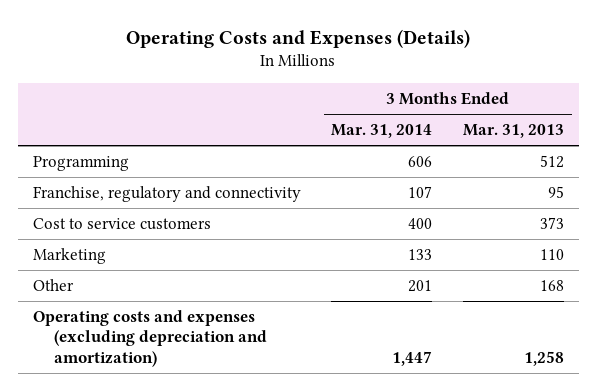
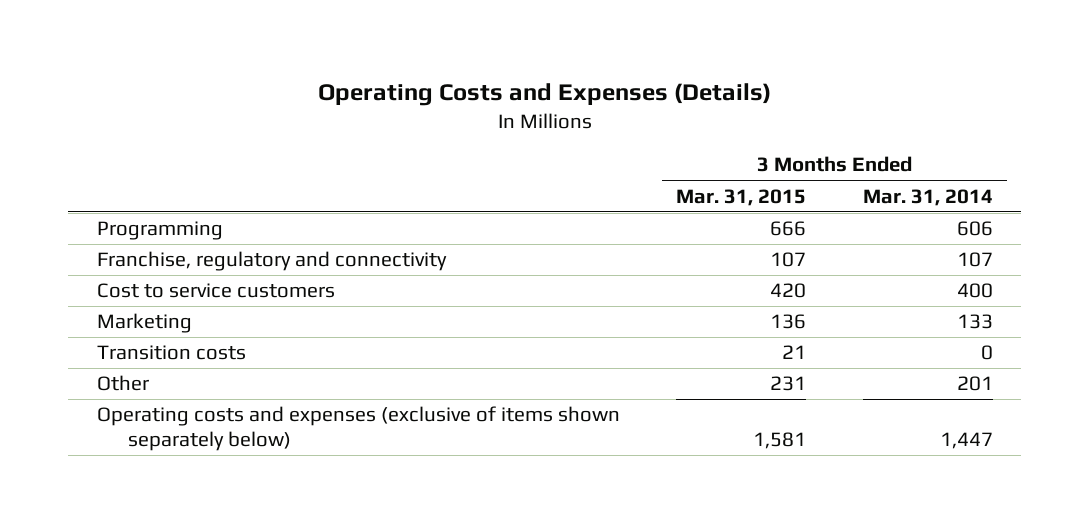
- | 3 Months Ended Mar. 31, 2014 | 3 Months Ended Mar. 31, 2013
+ | 3 Months Ended Mar. 31, 2015 | 3 Months Ended Mar. 31, 2014
+ Transition costs | 21 | 0
- Operating costs and expenses (excluding depreciation and amortization) | 1,447 | 1,258
+ Operating costs and expenses (exclusive of items shown separately below) | 1,581 | 1,447

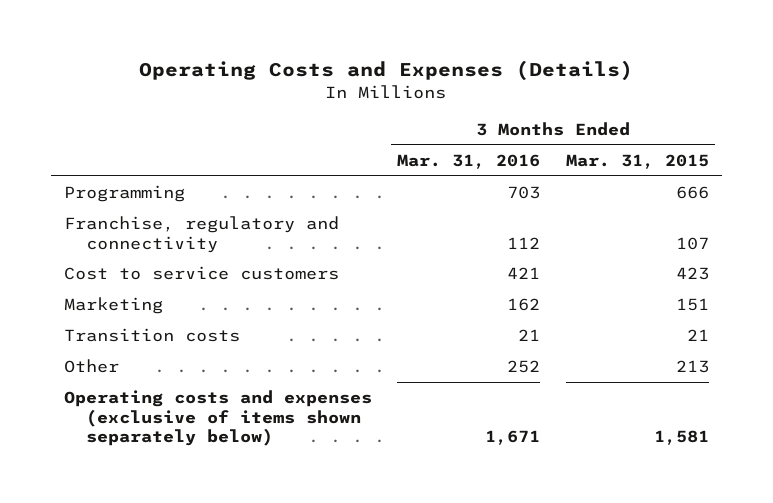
- | 3 Months Ended Mar. 31, 2015 | 3 Months Ended Mar. 31, 2014
+ | 3 Months Ended Mar. 31, 2016 | 3 Months Ended Mar. 31, 2015
- Cost to service customers | 420 | 400
- Marketing | 136 | 133
+ Cost to service customers | 421 | 423
+ Marketing | 162 | 151
- Other | 231 | 201
+ Other | 252 | 213

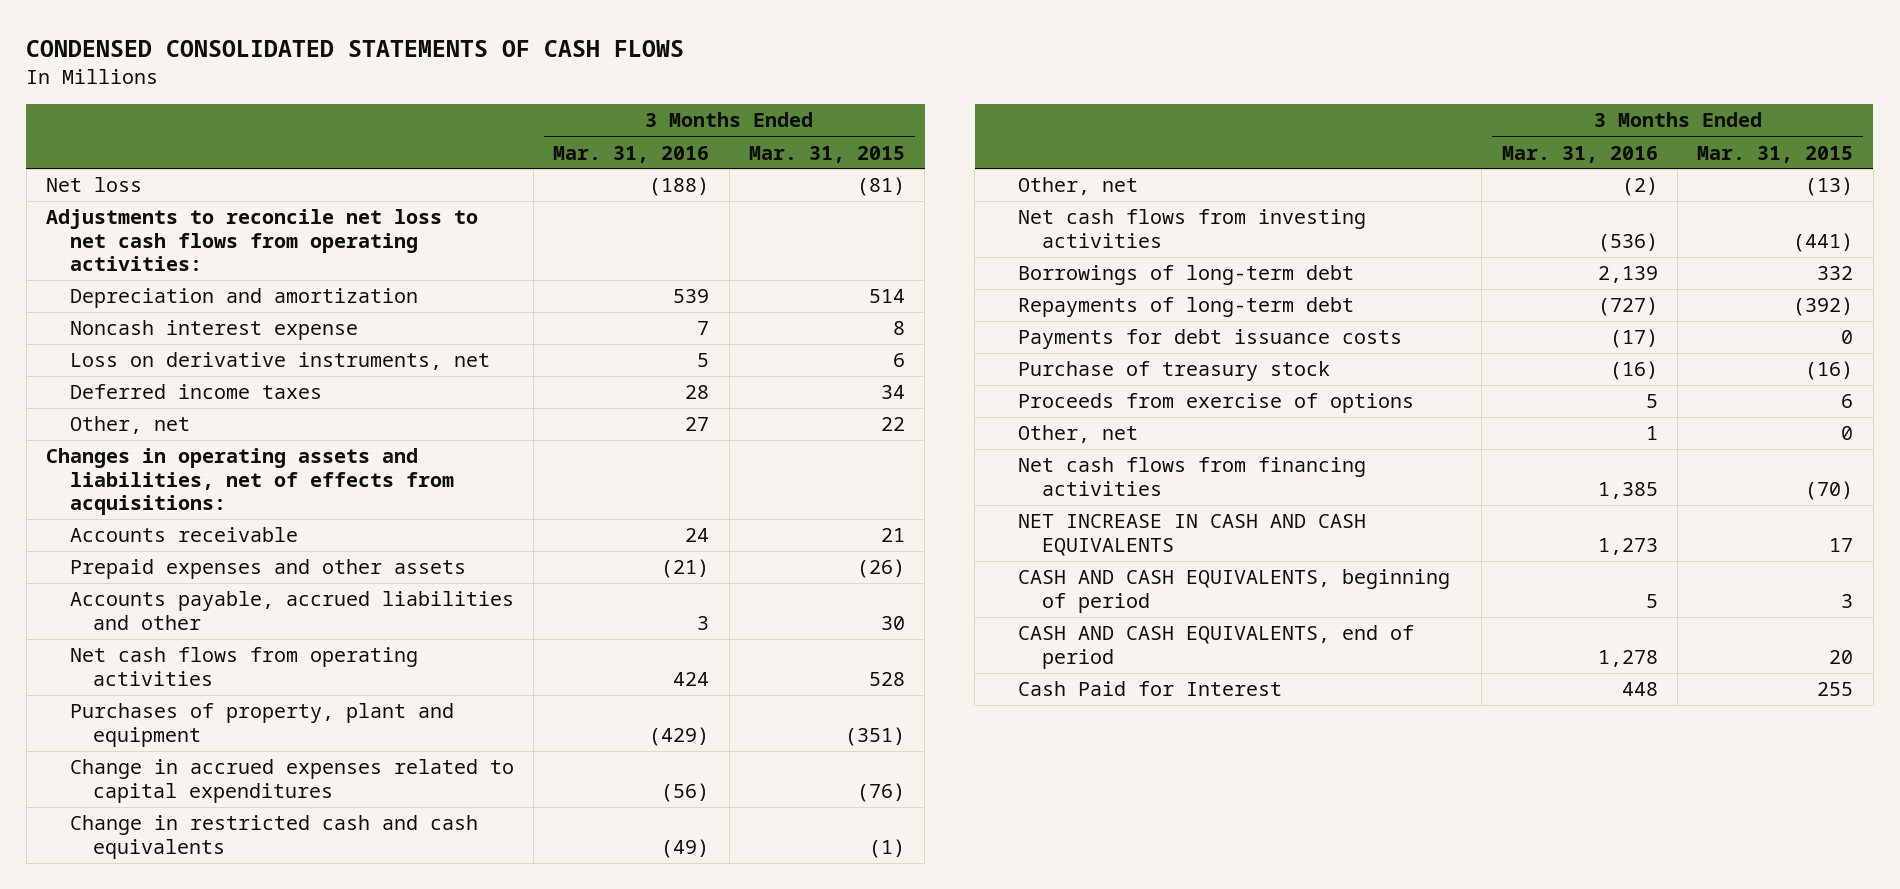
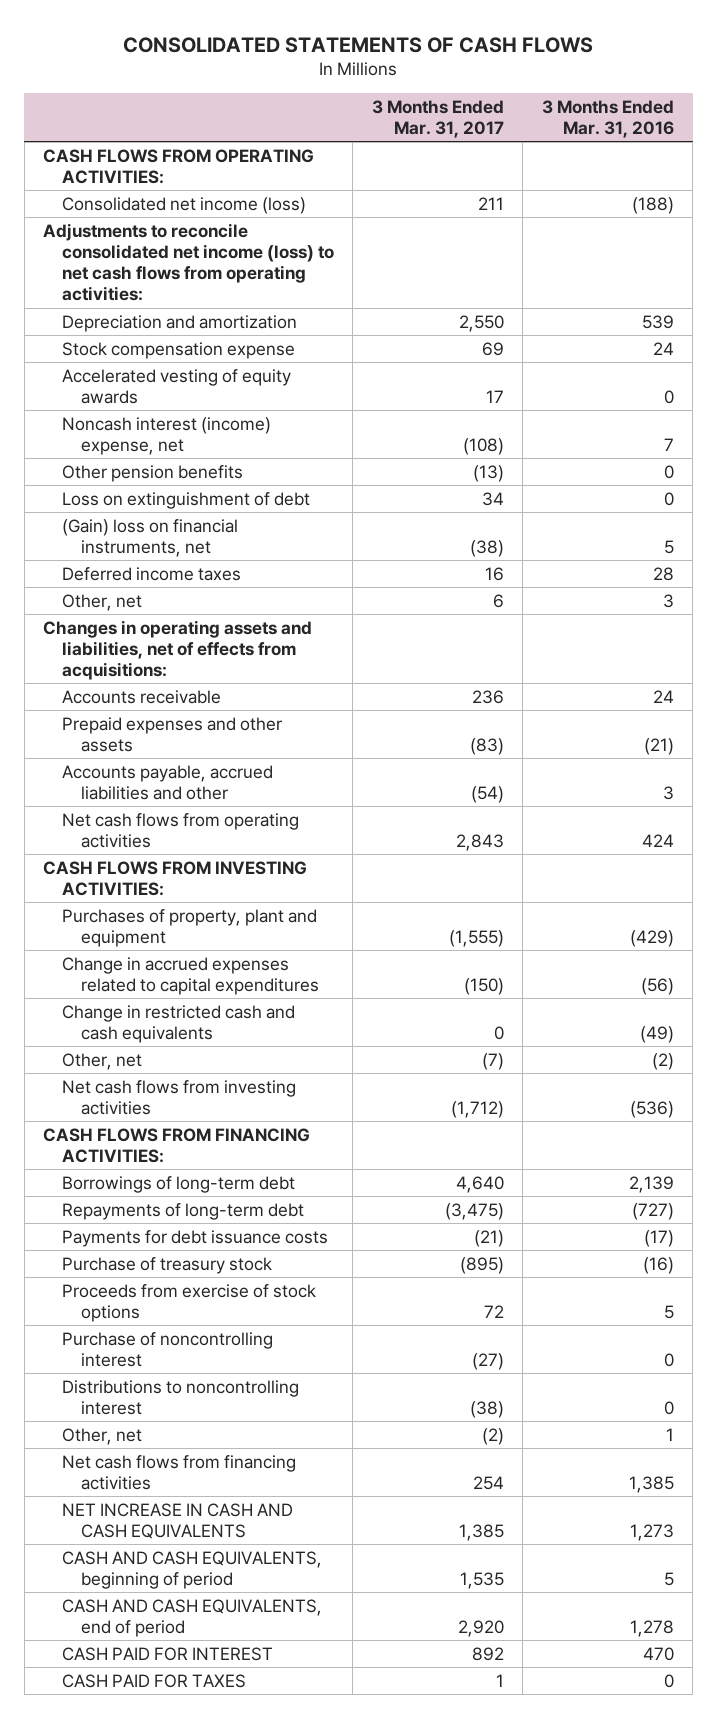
- CONDENSED CONSOLIDATED STATEMENTS OF CASH FLOWS
+ CONSOLIDATED STATEMENTS OF CASH FLOWS
- | 3 Months Ended Mar. 31, 2016 | 3 Months Ended Mar. 31, 2015
+ | 3 Months Ended Mar. 31, 2017 | 3 Months Ended Mar. 31, 2016
- Net loss | (188) | (81)
- Adjustments to reconcile net loss to net cash flows from operating activities:
+ CASH FLOWS FROM OPERATING ACTIVITIES:
+ Consolidated net income (loss) | 211 | (188)
+ Adjustments to reconcile consolidated net income (loss) to net cash flows from operating activities:
- Noncash interest expense | 7 | 8
- Loss on derivative instruments, net | 5 | 6
+ Stock compensation expense | 69 | 24
+ Accelerated vesting of equity awards | 17 | 0
+ Noncash interest (income) expense, net | (108) | 7
+ Other pension benefits | (13) | 0
+ Loss on extinguishment of debt | 34 | 0
+ (Gain) loss on financial instruments, net | (38) | 5
- Other, net | 27 | 22
+ Other, net | 6 | 3
+ CASH FLOWS FROM INVESTING ACTIVITIES:
+ CASH FLOWS FROM FINANCING ACTIVITIES:
- Proceeds from exercise of options | 5 | 6
+ Proceeds from exercise of stock options | 72 | 5
+ Purchase of noncontrolling interest | (27) | 0
+ Distributions to noncontrolling interest | (38) | 0
- Cash Paid for Interest | 448 | 255
+ CASH PAID FOR INTEREST | 892 | 470
+ CASH PAID FOR TAXES | 1 | 0

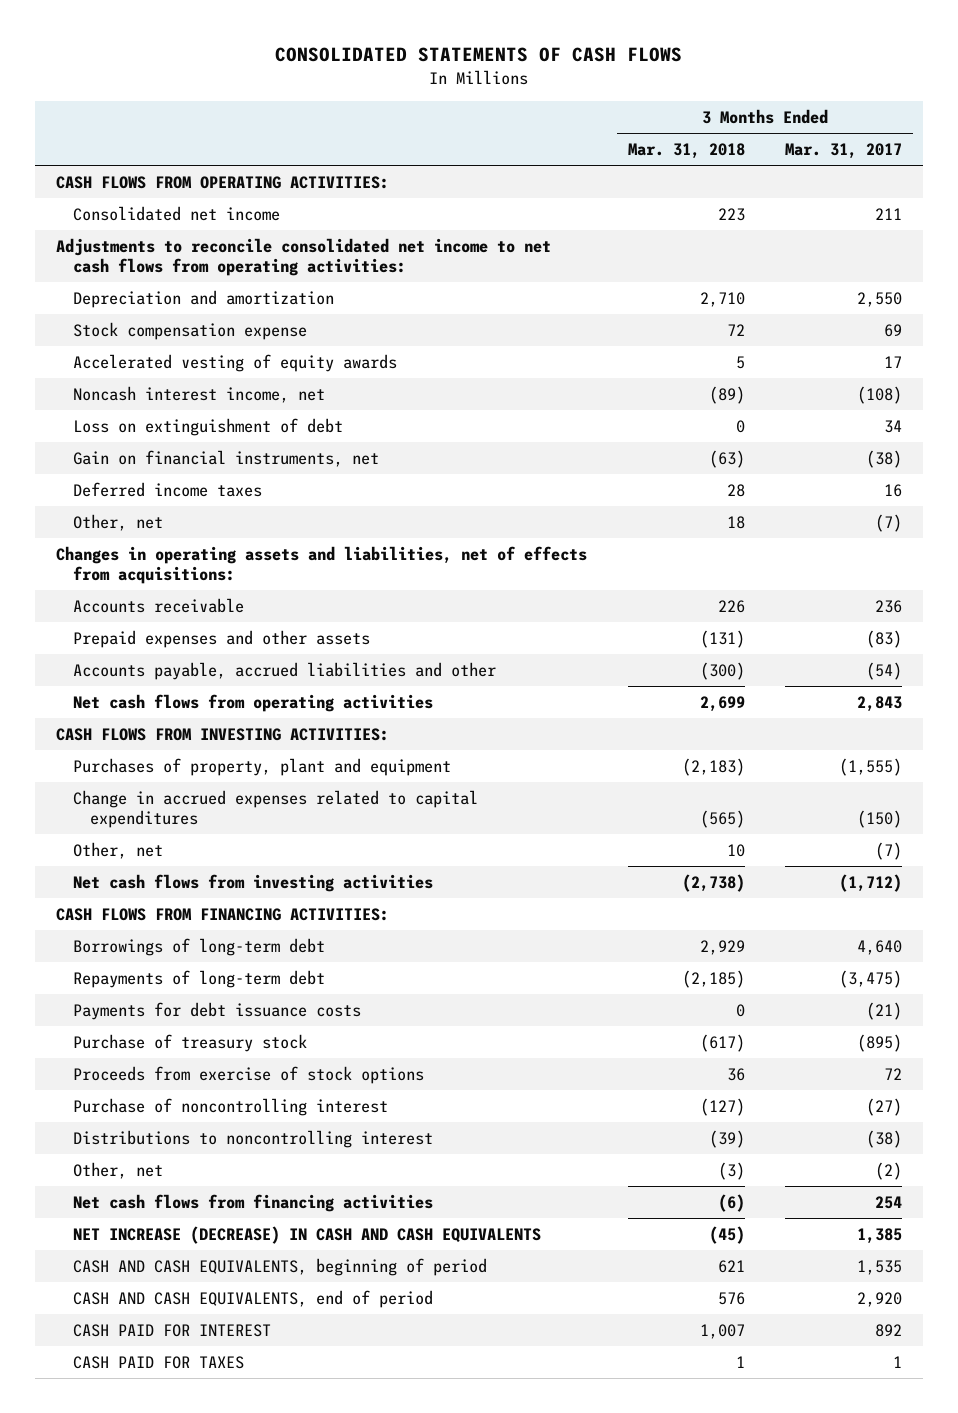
- | 3 Months Ended Mar. 31, 2017 | 3 Months Ended Mar. 31, 2016
+ | 3 Months Ended Mar. 31, 2018 | 3 Months Ended Mar. 31, 2017
- Consolidated net income (loss) | 211 | (188)
- Adjustments to reconcile consolidated net income (loss) to net cash flows from operating activities:
+ Consolidated net income | 223 | 211
+ Adjustments to reconcile consolidated net income to net cash flows from operating activities:
- Noncash interest (income) expense, net | (108) | 7
- Other pension benefits | (13) | 0
+ Noncash interest income, net | (89) | (108)
- (Gain) loss on financial instruments, net | (38) | 5
+ Gain on financial instruments, net | (63) | (38)
- Other, net | 6 | 3
+ Other, net | 18 | (7)
- Change in restricted cash and cash equivalents | 0 | (49)
- NET INCREASE IN CASH AND CASH EQUIVALENTS | 1,385 | 1,273
+ NET INCREASE (DECREASE) IN CASH AND CASH EQUIVALENTS | (45) | 1,385

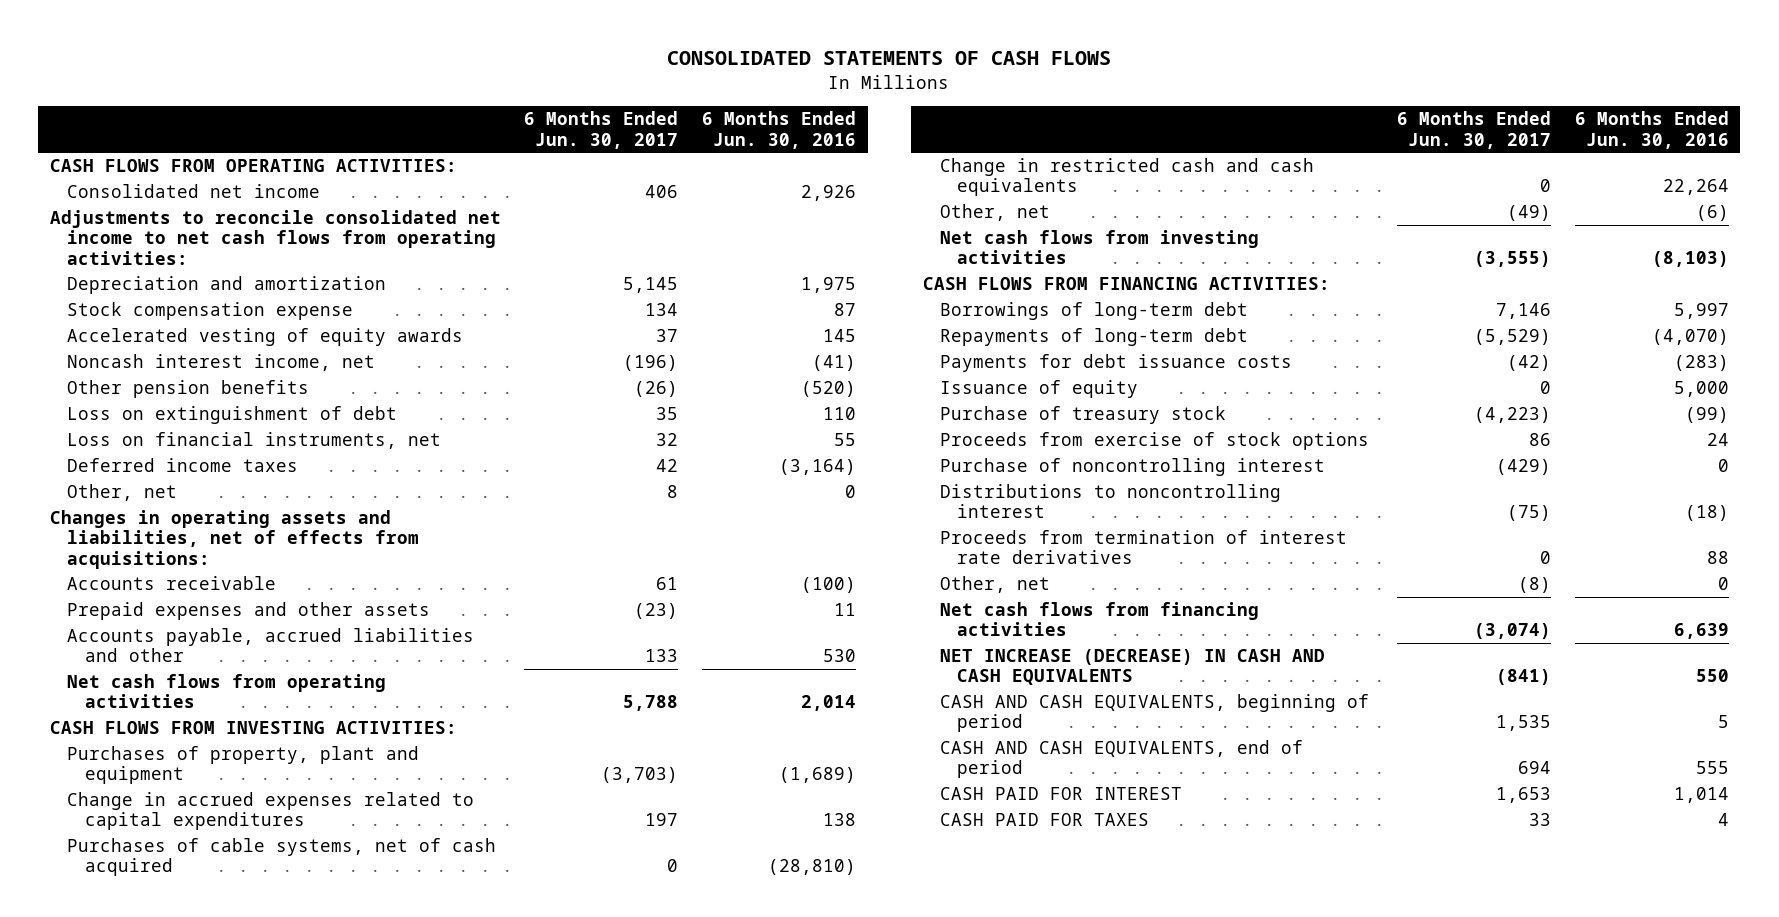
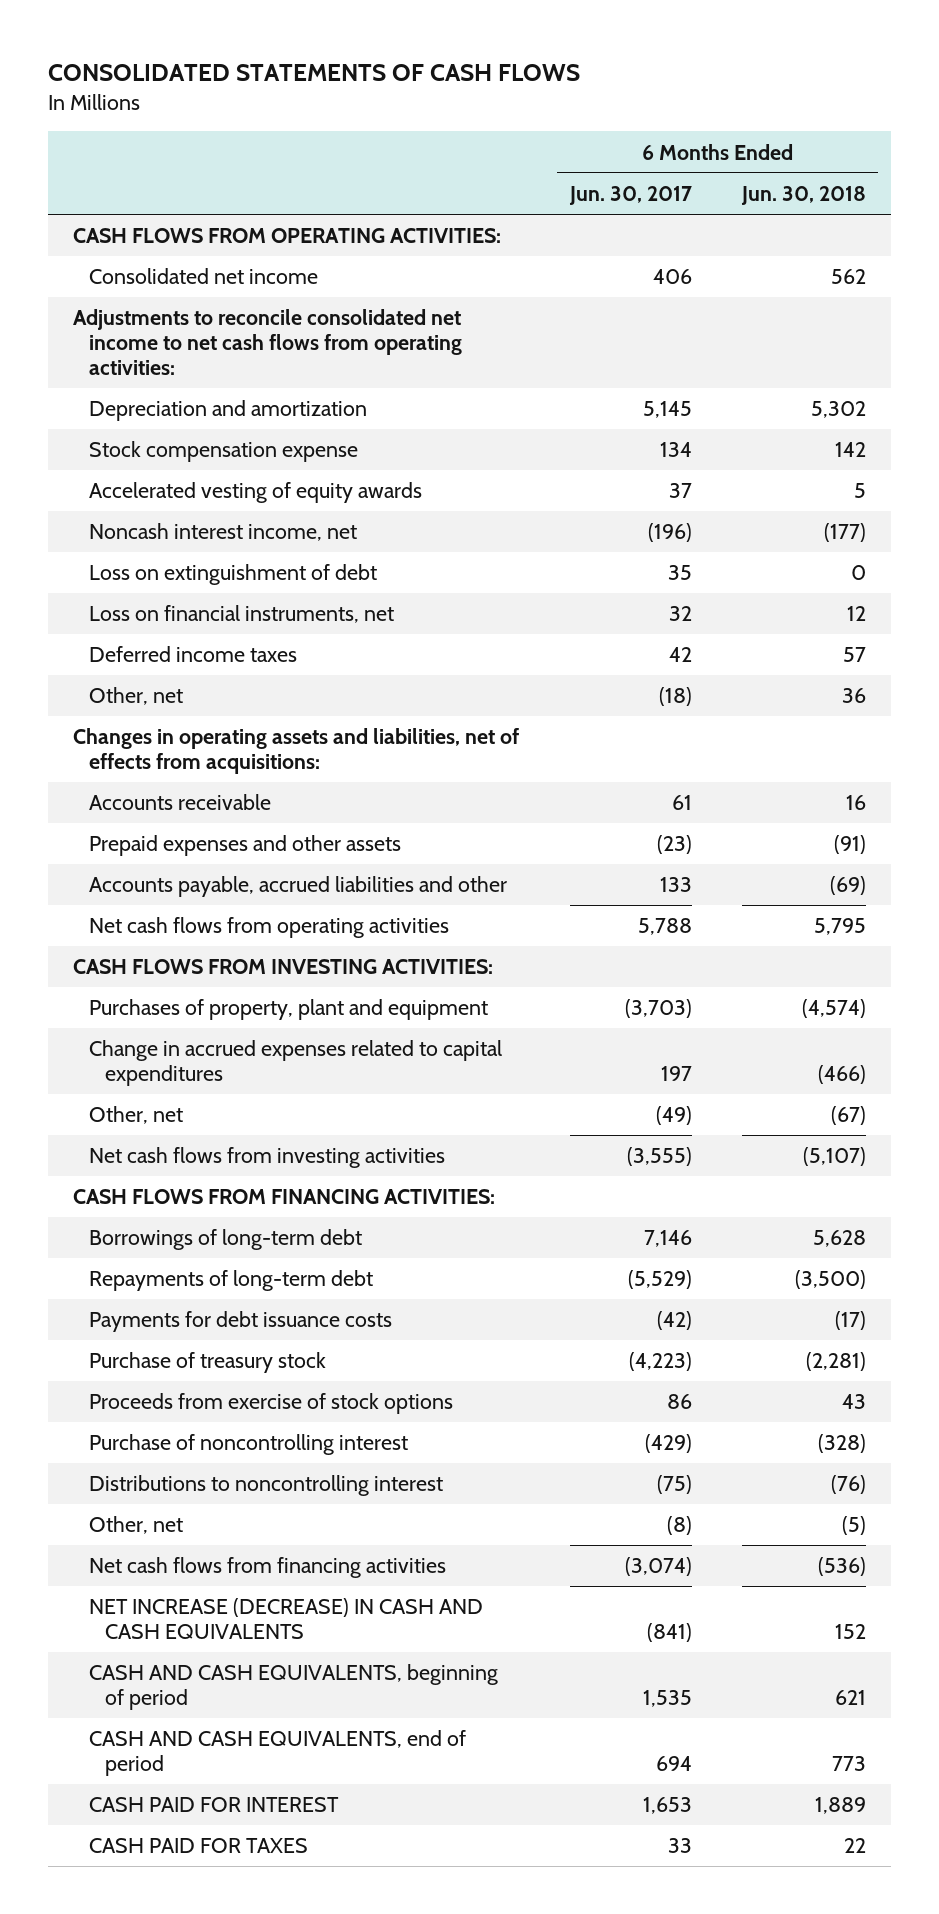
- | 6 Months Ended Jun. 30, 2017 | 6 Months Ended Jun. 30, 2016
+ | 6 Months Ended Jun. 30, 2017 | 6 Months Ended Jun. 30, 2018
- Other pension benefits | (26) | (520)
- Other, net | 8 | 0
+ Other, net | (18) | 36
- Purchases of cable systems, net of cash acquired | 0 | (28,810)
- Change in restricted cash and cash equivalents | 0 | 22,264
- Issuance of equity | 0 | 5,000
- Proceeds from termination of interest rate derivatives | 0 | 88

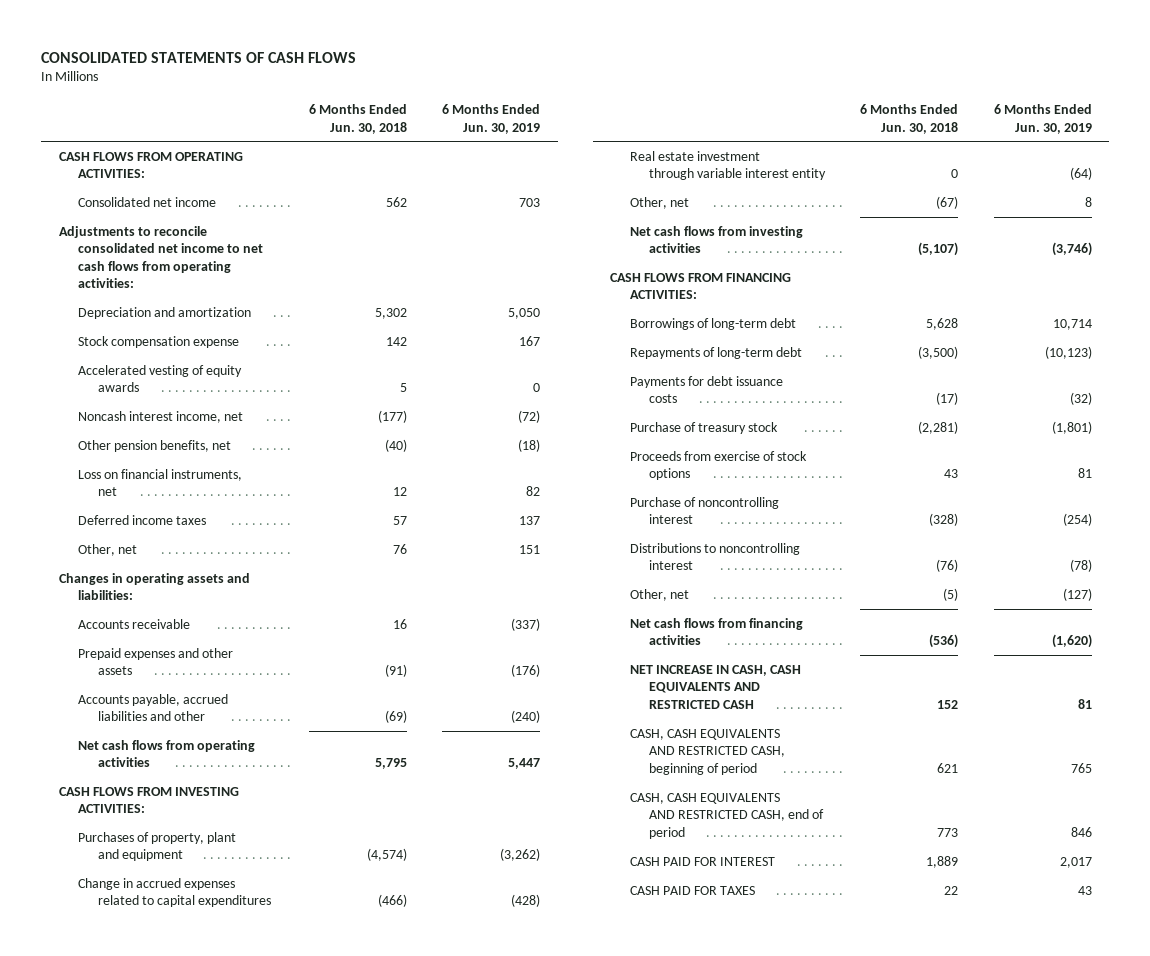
- | 6 Months Ended Jun. 30, 2017 | 6 Months Ended Jun. 30, 2018
+ | 6 Months Ended Jun. 30, 2018 | 6 Months Ended Jun. 30, 2019
- Loss on extinguishment of debt | 35 | 0
+ Other pension benefits, net | (40) | (18)
- Other, net | (18) | 36
- Changes in operating assets and liabilities, net of effects from acquisitions:
+ Other, net | 76 | 151
+ Changes in operating assets and liabilities:
+ Real estate investment through variable interest entity | 0 | (64)
- NET INCREASE (DECREASE) IN CASH AND CASH EQUIVALENTS | (841) | 152
- CASH AND CASH EQUIVALENTS, beginning of period | 1,535 | 621
- CASH AND CASH EQUIVALENTS, end of period | 694 | 773
+ NET INCREASE IN CASH, CASH EQUIVALENTS AND RESTRICTED CASH | 152 | 81
+ CASH, CASH EQUIVALENTS AND RESTRICTED CASH, beginning of period | 621 | 765
+ CASH, CASH EQUIVALENTS AND RESTRICTED CASH, end of period | 773 | 846

